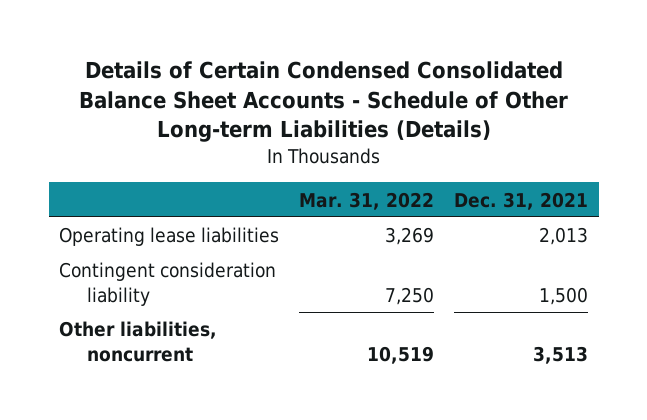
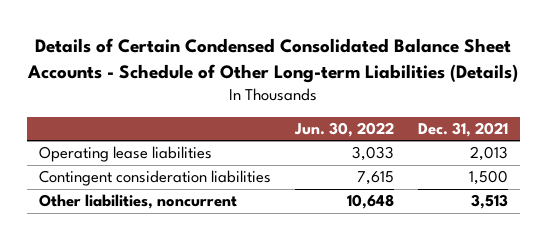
- | Mar. 31, 2022 | Dec. 31, 2021
+ | Jun. 30, 2022 | Dec. 31, 2021
- Contingent consideration liability | 7,250 | 1,500
+ Contingent consideration liabilities | 7,615 | 1,500

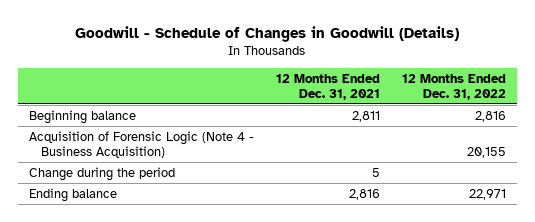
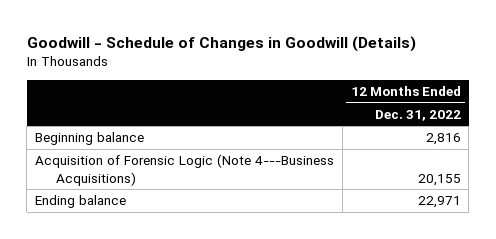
- | 12 Months Ended Dec. 31, 2021 | 12 Months Ended Dec. 31, 2022
+ | 12 Months Ended Dec. 31, 2022
- Acquisition of Forensic Logic (Note 4 - Business Acquisition) | | 20,155
- Change during the period | 5 |
+ Acquisition of Forensic Logic (Note 4---Business Acquisitions) | 20,155

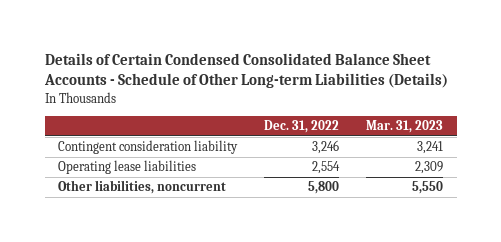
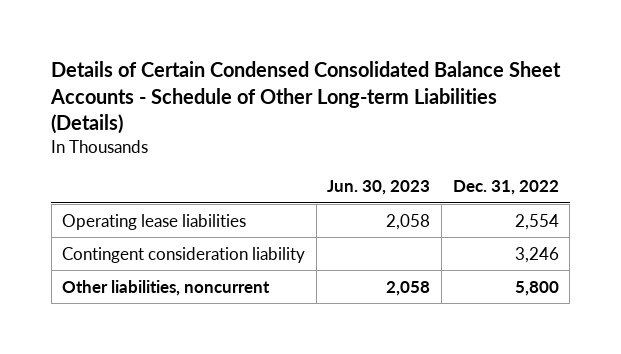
- | Dec. 31, 2022 | Mar. 31, 2023
+ | Jun. 30, 2023 | Dec. 31, 2022
moved down: Contingent consideration liability | | 3,246

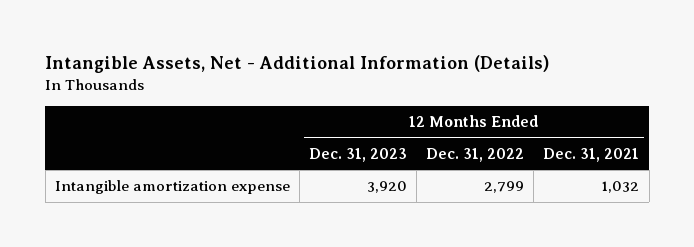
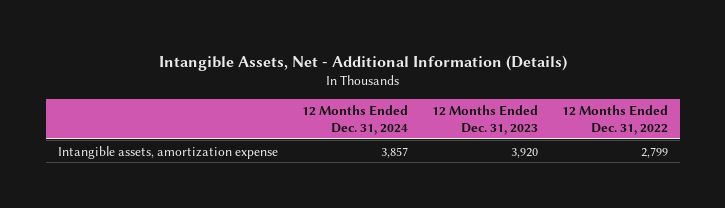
- | 12 Months Ended Dec. 31, 2023 | 12 Months Ended Dec. 31, 2022 | 12 Months Ended Dec. 31, 2021
+ | 12 Months Ended Dec. 31, 2024 | 12 Months Ended Dec. 31, 2023 | 12 Months Ended Dec. 31, 2022
- Intangible amortization expense | 3,920 | 2,799 | 1,032
+ Intangible assets, amortization expense | 3,857 | 3,920 | 2,799

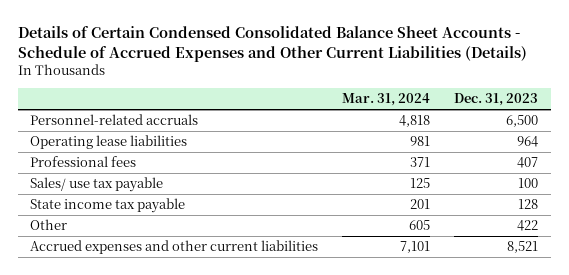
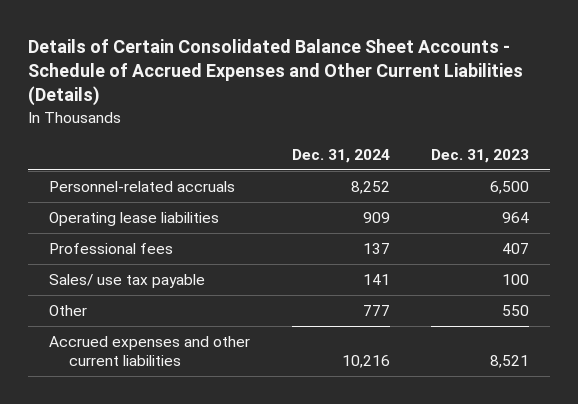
- Details of Certain Condensed Consolidated Balance Sheet Accounts - Schedule of Accrued Expenses and Other Current Liabilities (Details)
+ Details of Certain Consolidated Balance Sheet Accounts - Schedule of Accrued Expenses and Other Current Liabilities (Details)
- | Mar. 31, 2024 | Dec. 31, 2023
+ | Dec. 31, 2024 | Dec. 31, 2023
- State income tax payable | 201 | 128
- Other | 605 | 422
+ Other | 777 | 550

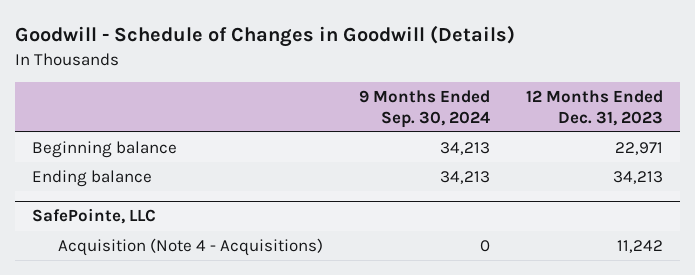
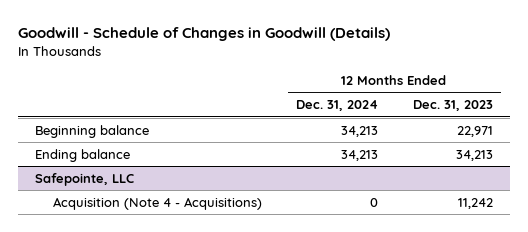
- | 9 Months Ended Sep. 30, 2024 | 12 Months Ended Dec. 31, 2023
+ | 12 Months Ended Dec. 31, 2024 | 12 Months Ended Dec. 31, 2023
- SafePointe, LLC
+ Safepointe, LLC

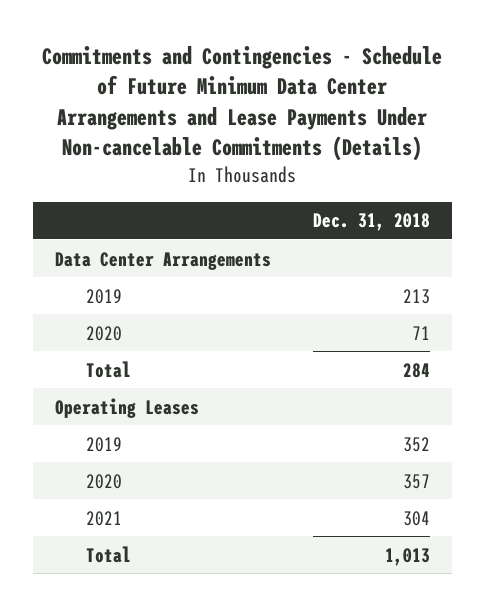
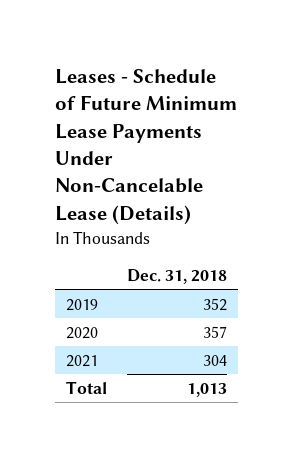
- Commitments and Contingencies - Schedule of Future Minimum Data Center Arrangements and Lease Payments Under Non-cancelable Commitments (Details)
+ Leases - Schedule of Future Minimum Lease Payments Under Non-Cancelable Lease (Details)
- Data Center Arrangements
- 2019 | 213
- 2020 | 71
- Total | 284
- Operating Leases

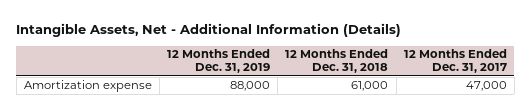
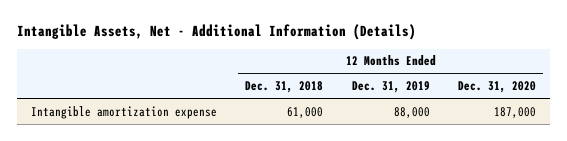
- | 12 Months Ended Dec. 31, 2019 | 12 Months Ended Dec. 31, 2018 | 12 Months Ended Dec. 31, 2017
+ | 12 Months Ended Dec. 31, 2018 | 12 Months Ended Dec. 31, 2019 | 12 Months Ended Dec. 31, 2020
- Amortization expense | 88,000 | 61,000 | 47,000
+ Intangible amortization expense | 61,000 | 88,000 | 187,000

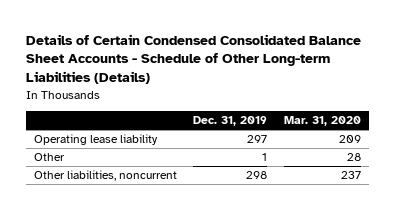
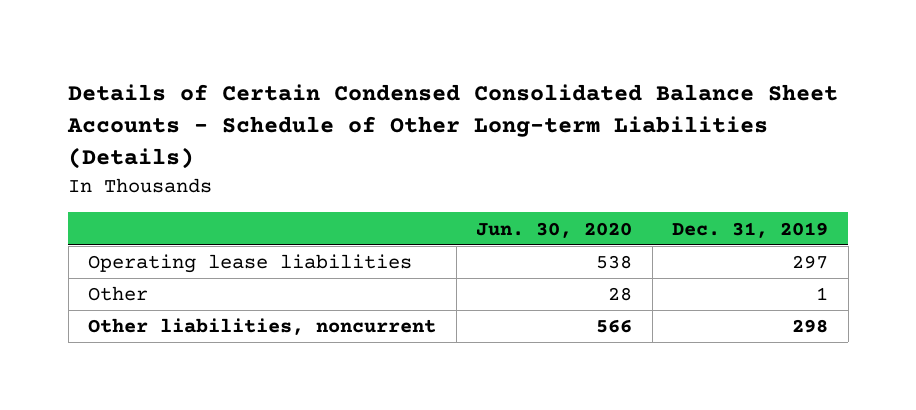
- | Dec. 31, 2019 | Mar. 31, 2020
+ | Jun. 30, 2020 | Dec. 31, 2019
- Operating lease liability | 297 | 209
+ Operating lease liabilities | 538 | 297

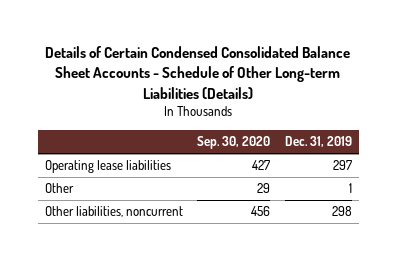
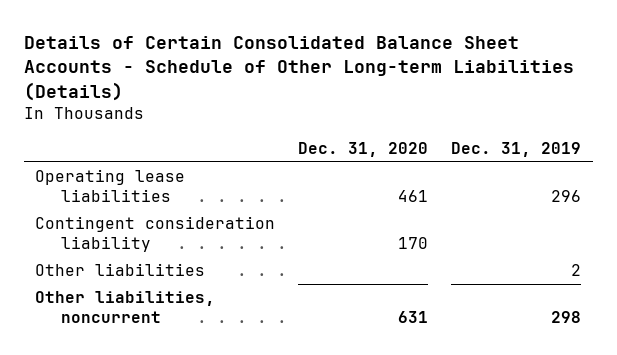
- Details of Certain Condensed Consolidated Balance Sheet Accounts - Schedule of Other Long-term Liabilities (Details)
+ Details of Certain Consolidated Balance Sheet Accounts - Schedule of Other Long-term Liabilities (Details)
- | Sep. 30, 2020 | Dec. 31, 2019
+ | Dec. 31, 2020 | Dec. 31, 2019
- Operating lease liabilities | 427 | 297
- Other | 29 | 1
+ Operating lease liabilities | 461 | 296
+ Contingent consideration liability | 170 |
+ Other liabilities | | 2

